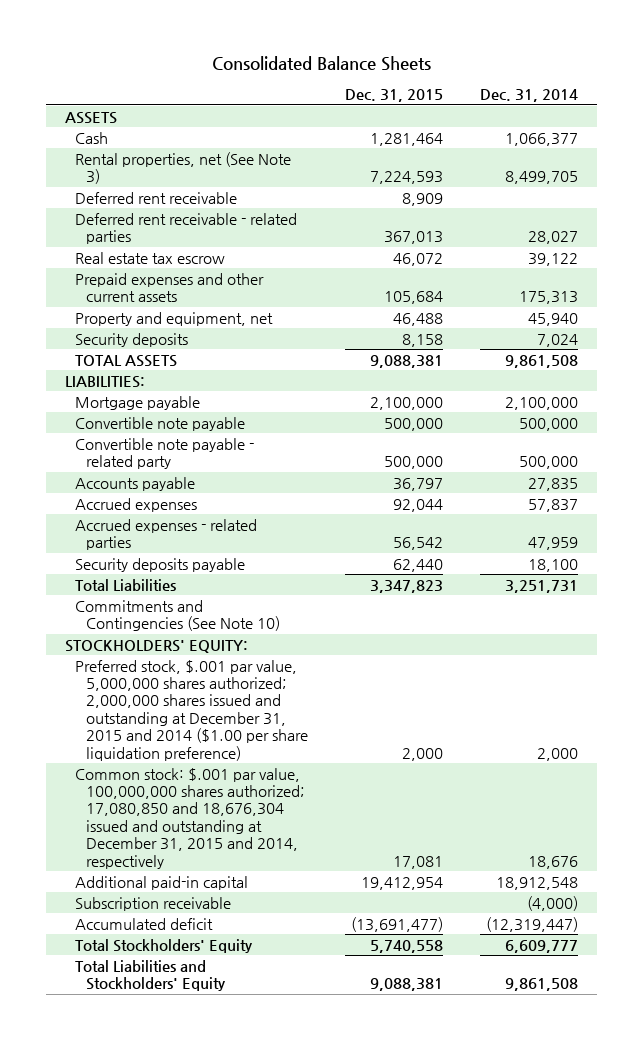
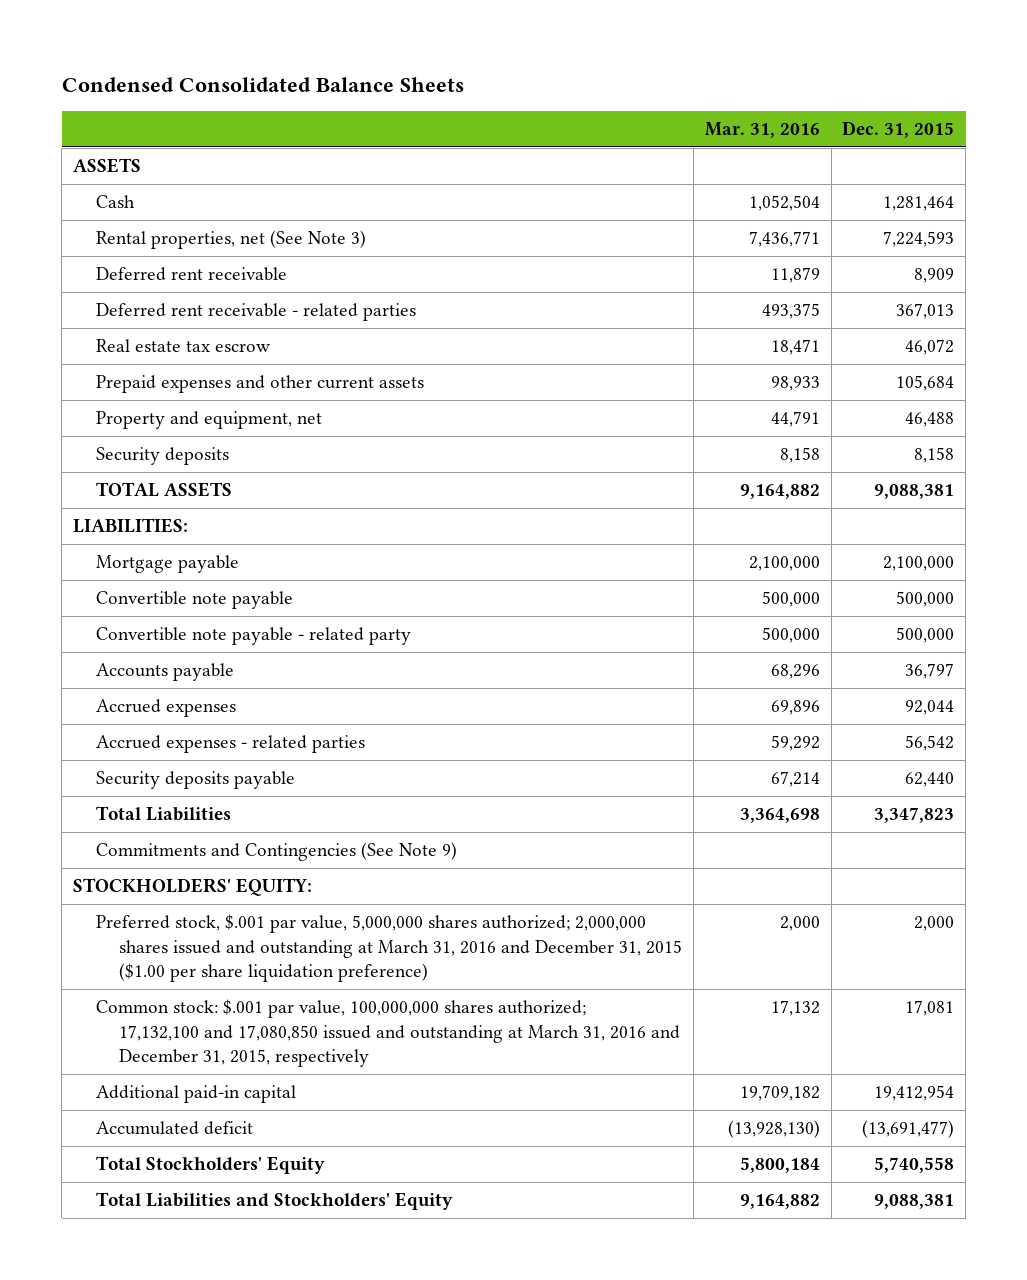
- Consolidated Balance Sheets
+ Condensed Consolidated Balance Sheets
- | Dec. 31, 2015 | Dec. 31, 2014
+ | Mar. 31, 2016 | Dec. 31, 2015
- Commitments and Contingencies (See Note 10)
+ Commitments and Contingencies (See Note 9)
- Preferred stock, $.001 par value, 5,000,000 shares authorized; 2,000,000 shares issued and outstanding at December 31, 2015 and 2014 ($1.00 per share liquidation preference) | 2,000 | 2,000
- Common stock: $.001 par value, 100,000,000 shares authorized; 17,080,850 and 18,676,304 issued and outstanding at December 31, 2015 and 2014, respectively | 17,081 | 18,676
+ Preferred stock, $.001 par value, 5,000,000 shares authorized; 2,000,000 shares issued and outstanding at March 31, 2016 and December 31, 2015 ($1.00 per share liquidation preference) | 2,000 | 2,000
+ Common stock: $.001 par value, 100,000,000 shares authorized; 17,132,100 and 17,080,850 issued and outstanding at March 31, 2016 and December 31, 2015, respectively | 17,132 | 17,081
- Subscription receivable | | (4,000)

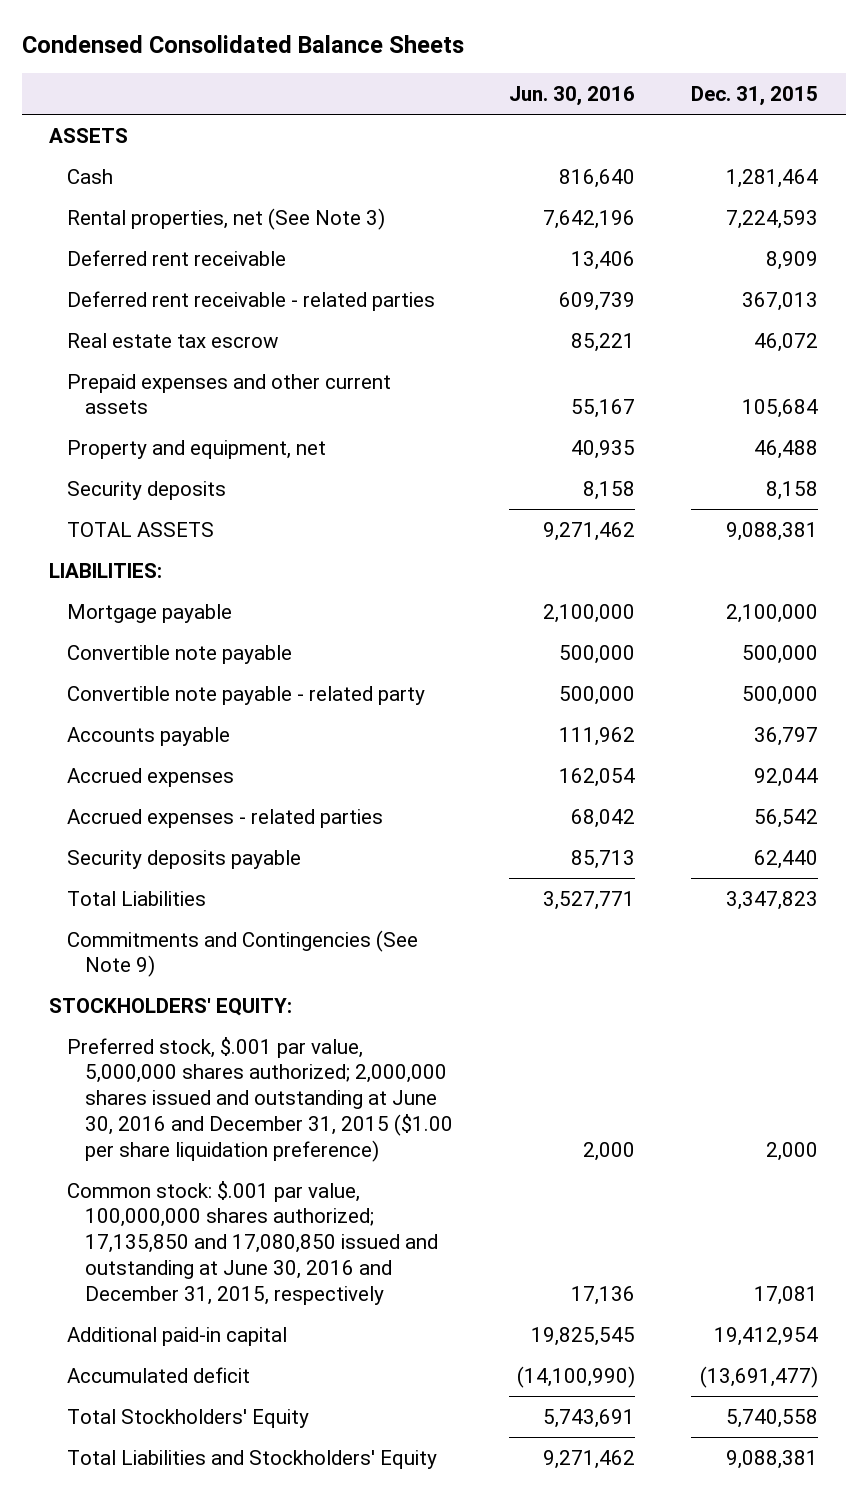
- | Mar. 31, 2016 | Dec. 31, 2015
+ | Jun. 30, 2016 | Dec. 31, 2015
- Preferred stock, $.001 par value, 5,000,000 shares authorized; 2,000,000 shares issued and outstanding at March 31, 2016 and December 31, 2015 ($1.00 per share liquidation preference) | 2,000 | 2,000
- Common stock: $.001 par value, 100,000,000 shares authorized; 17,132,100 and 17,080,850 issued and outstanding at March 31, 2016 and December 31, 2015, respectively | 17,132 | 17,081
+ Preferred stock, $.001 par value, 5,000,000 shares authorized; 2,000,000 shares issued and outstanding at June 30, 2016 and December 31, 2015 ($1.00 per share liquidation preference) | 2,000 | 2,000
+ Common stock: $.001 par value, 100,000,000 shares authorized; 17,135,850 and 17,080,850 issued and outstanding at June 30, 2016 and December 31, 2015, respectively | 17,136 | 17,081

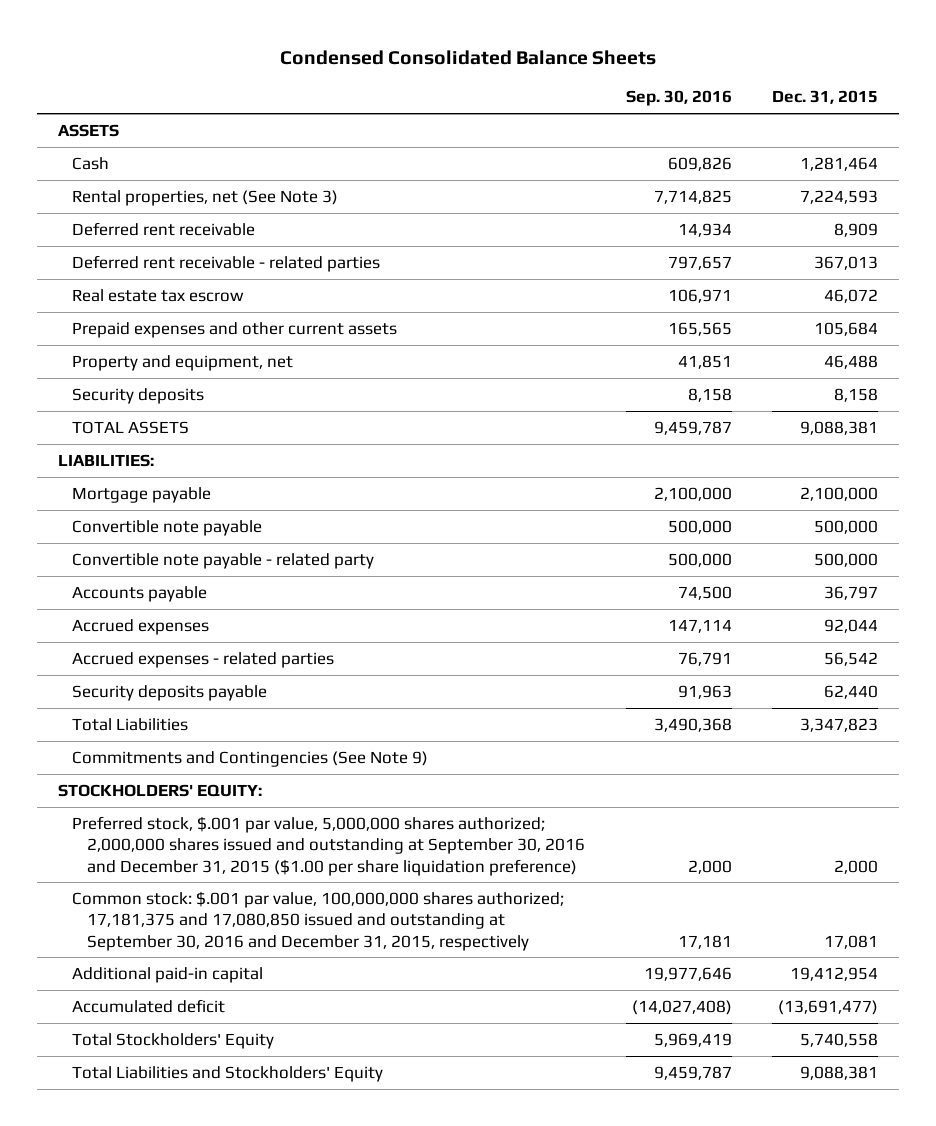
- | Jun. 30, 2016 | Dec. 31, 2015
+ | Sep. 30, 2016 | Dec. 31, 2015
- Preferred stock, $.001 par value, 5,000,000 shares authorized; 2,000,000 shares issued and outstanding at June 30, 2016 and December 31, 2015 ($1.00 per share liquidation preference) | 2,000 | 2,000
- Common stock: $.001 par value, 100,000,000 shares authorized; 17,135,850 and 17,080,850 issued and outstanding at June 30, 2016 and December 31, 2015, respectively | 17,136 | 17,081
+ Preferred stock, $.001 par value, 5,000,000 shares authorized; 2,000,000 shares issued and outstanding at September 30, 2016 and December 31, 2015 ($1.00 per share liquidation preference) | 2,000 | 2,000
+ Common stock: $.001 par value, 100,000,000 shares authorized; 17,181,375 and 17,080,850 issued and outstanding at September 30, 2016 and December 31, 2015, respectively | 17,181 | 17,081

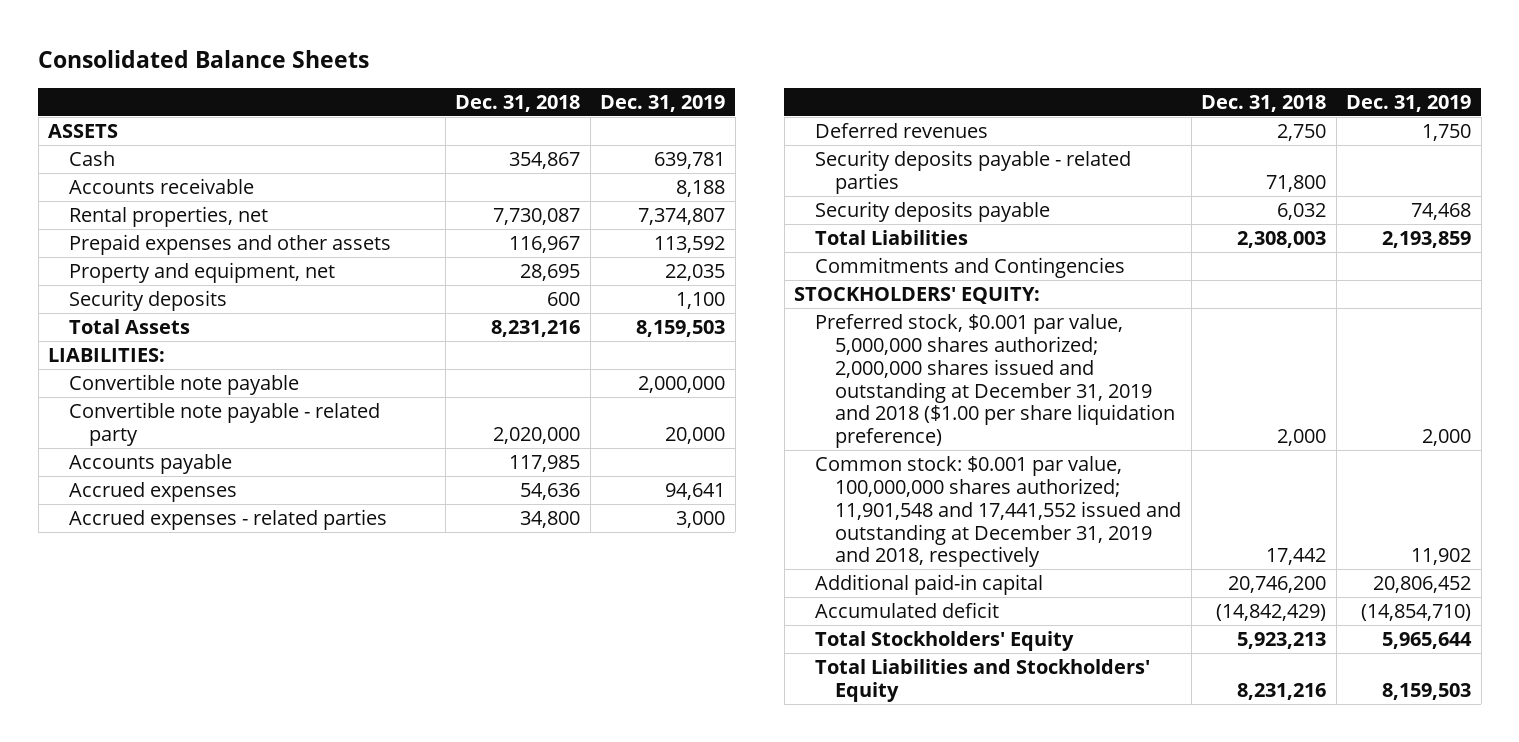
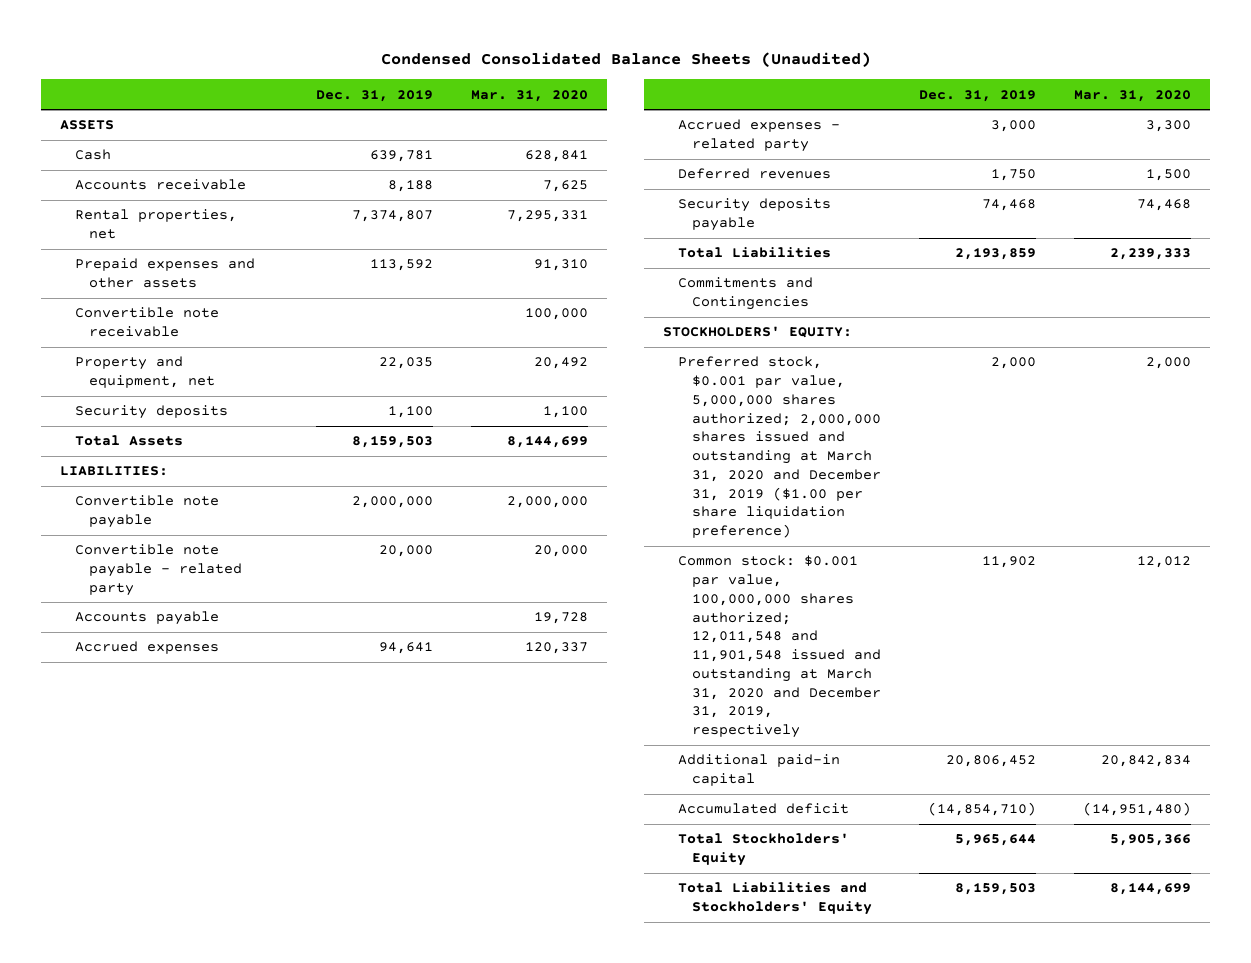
- Consolidated Balance Sheets
+ Condensed Consolidated Balance Sheets (Unaudited)
- | Dec. 31, 2018 | Dec. 31, 2019
+ | Dec. 31, 2019 | Mar. 31, 2020
+ Convertible note receivable | | 100,000
- Accrued expenses - related parties | 34,800 | 3,000
+ Accrued expenses - related party | 3,000 | 3,300
- Security deposits payable - related parties | 71,800 |
- Preferred stock, $0.001 par value, 5,000,000 shares authorized; 2,000,000 shares issued and outstanding at December 31, 2019 and 2018 ($1.00 per share liquidation preference) | 2,000 | 2,000
- Common stock: $0.001 par value, 100,000,000 shares authorized; 11,901,548 and 17,441,552 issued and outstanding at December 31, 2019 and 2018, respectively | 17,442 | 11,902
+ Preferred stock, $0.001 par value, 5,000,000 shares authorized; 2,000,000 shares issued and outstanding at March 31, 2020 and December 31, 2019 ($1.00 per share liquidation preference) | 2,000 | 2,000
+ Common stock: $0.001 par value, 100,000,000 shares authorized; 12,011,548 and 11,901,548 issued and outstanding at March 31, 2020 and December 31, 2019, respectively | 11,902 | 12,012

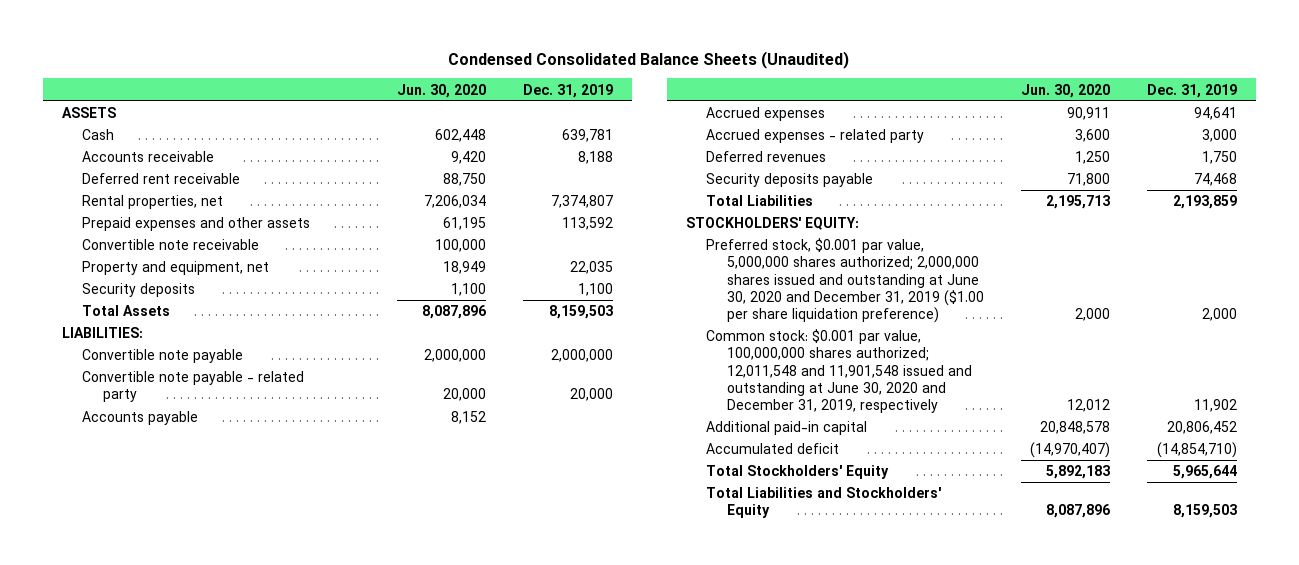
- | Dec. 31, 2019 | Mar. 31, 2020
+ | Jun. 30, 2020 | Dec. 31, 2019
+ Deferred rent receivable | 88,750 |
- Commitments and Contingencies
- Preferred stock, $0.001 par value, 5,000,000 shares authorized; 2,000,000 shares issued and outstanding at March 31, 2020 and December 31, 2019 ($1.00 per share liquidation preference) | 2,000 | 2,000
- Common stock: $0.001 par value, 100,000,000 shares authorized; 12,011,548 and 11,901,548 issued and outstanding at March 31, 2020 and December 31, 2019, respectively | 11,902 | 12,012
+ Preferred stock, $0.001 par value, 5,000,000 shares authorized; 2,000,000 shares issued and outstanding at June 30, 2020 and December 31, 2019 ($1.00 per share liquidation preference) | 2,000 | 2,000
+ Common stock: $0.001 par value, 100,000,000 shares authorized; 12,011,548 and 11,901,548 issued and outstanding at June 30, 2020 and December 31, 2019, respectively | 12,012 | 11,902

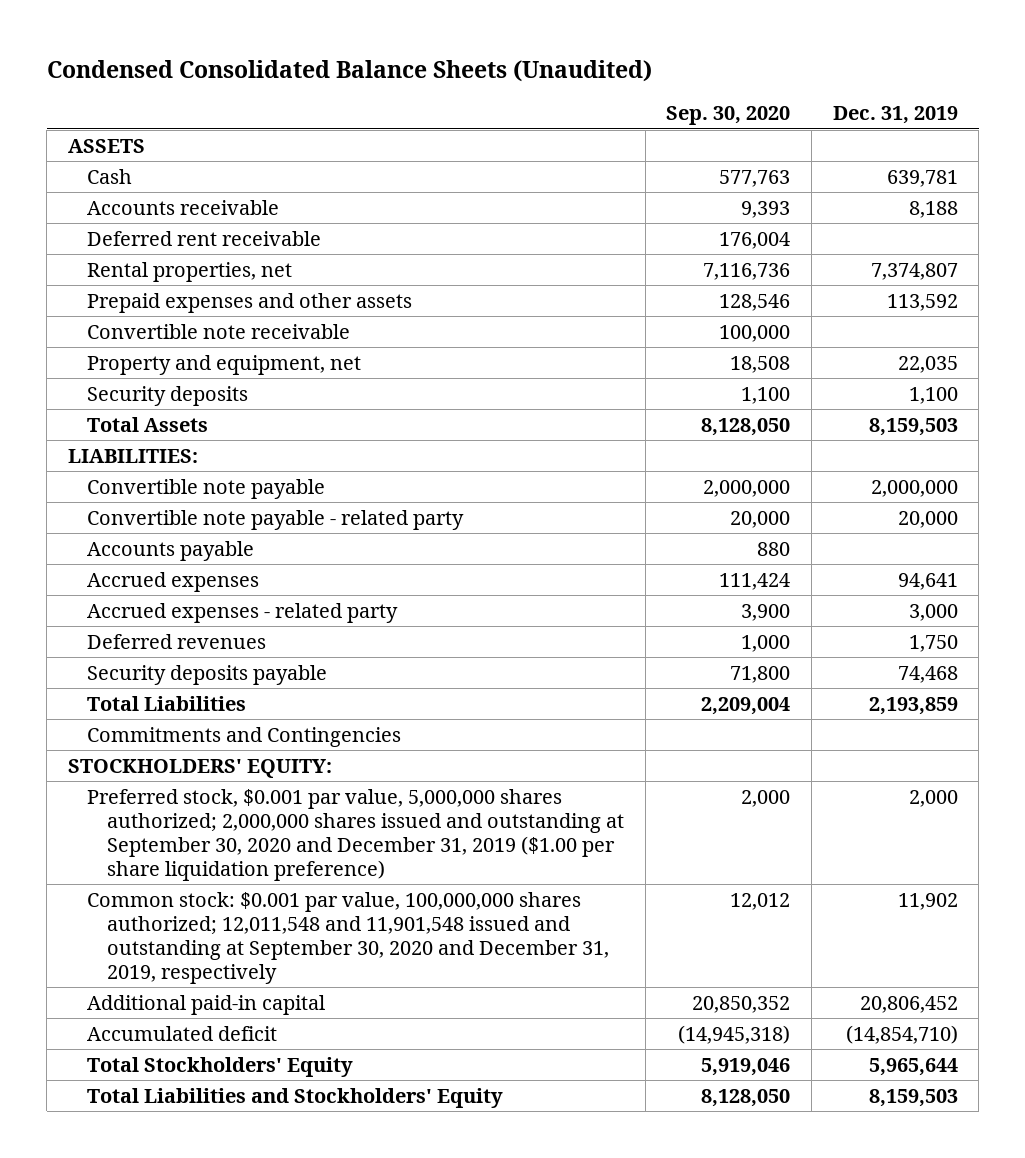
- | Jun. 30, 2020 | Dec. 31, 2019
+ | Sep. 30, 2020 | Dec. 31, 2019
+ Commitments and Contingencies
- Preferred stock, $0.001 par value, 5,000,000 shares authorized; 2,000,000 shares issued and outstanding at June 30, 2020 and December 31, 2019 ($1.00 per share liquidation preference) | 2,000 | 2,000
- Common stock: $0.001 par value, 100,000,000 shares authorized; 12,011,548 and 11,901,548 issued and outstanding at June 30, 2020 and December 31, 2019, respectively | 12,012 | 11,902
+ Preferred stock, $0.001 par value, 5,000,000 shares authorized; 2,000,000 shares issued and outstanding at September 30, 2020 and December 31, 2019 ($1.00 per share liquidation preference) | 2,000 | 2,000
+ Common stock: $0.001 par value, 100,000,000 shares authorized; 12,011,548 and 11,901,548 issued and outstanding at September 30, 2020 and December 31, 2019, respectively | 12,012 | 11,902

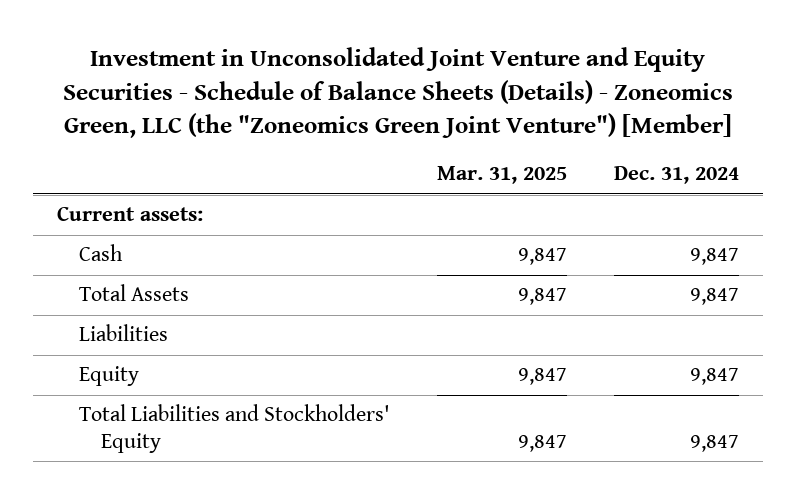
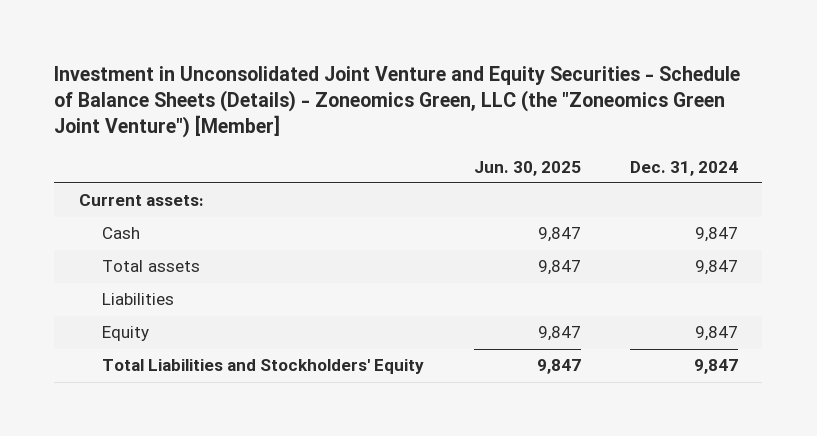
- | Mar. 31, 2025 | Dec. 31, 2024
+ | Jun. 30, 2025 | Dec. 31, 2024
- Total Assets | 9,847 | 9,847
+ Total assets | 9,847 | 9,847

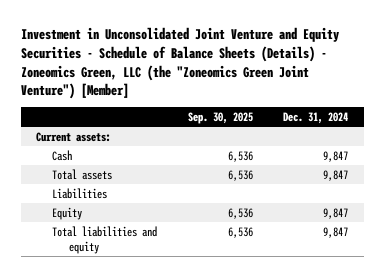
- | Jun. 30, 2025 | Dec. 31, 2024
+ | Sep. 30, 2025 | Dec. 31, 2024
- Total Liabilities and Stockholders' Equity | 9,847 | 9,847
+ Total liabilities and equity | 6,536 | 9,847

